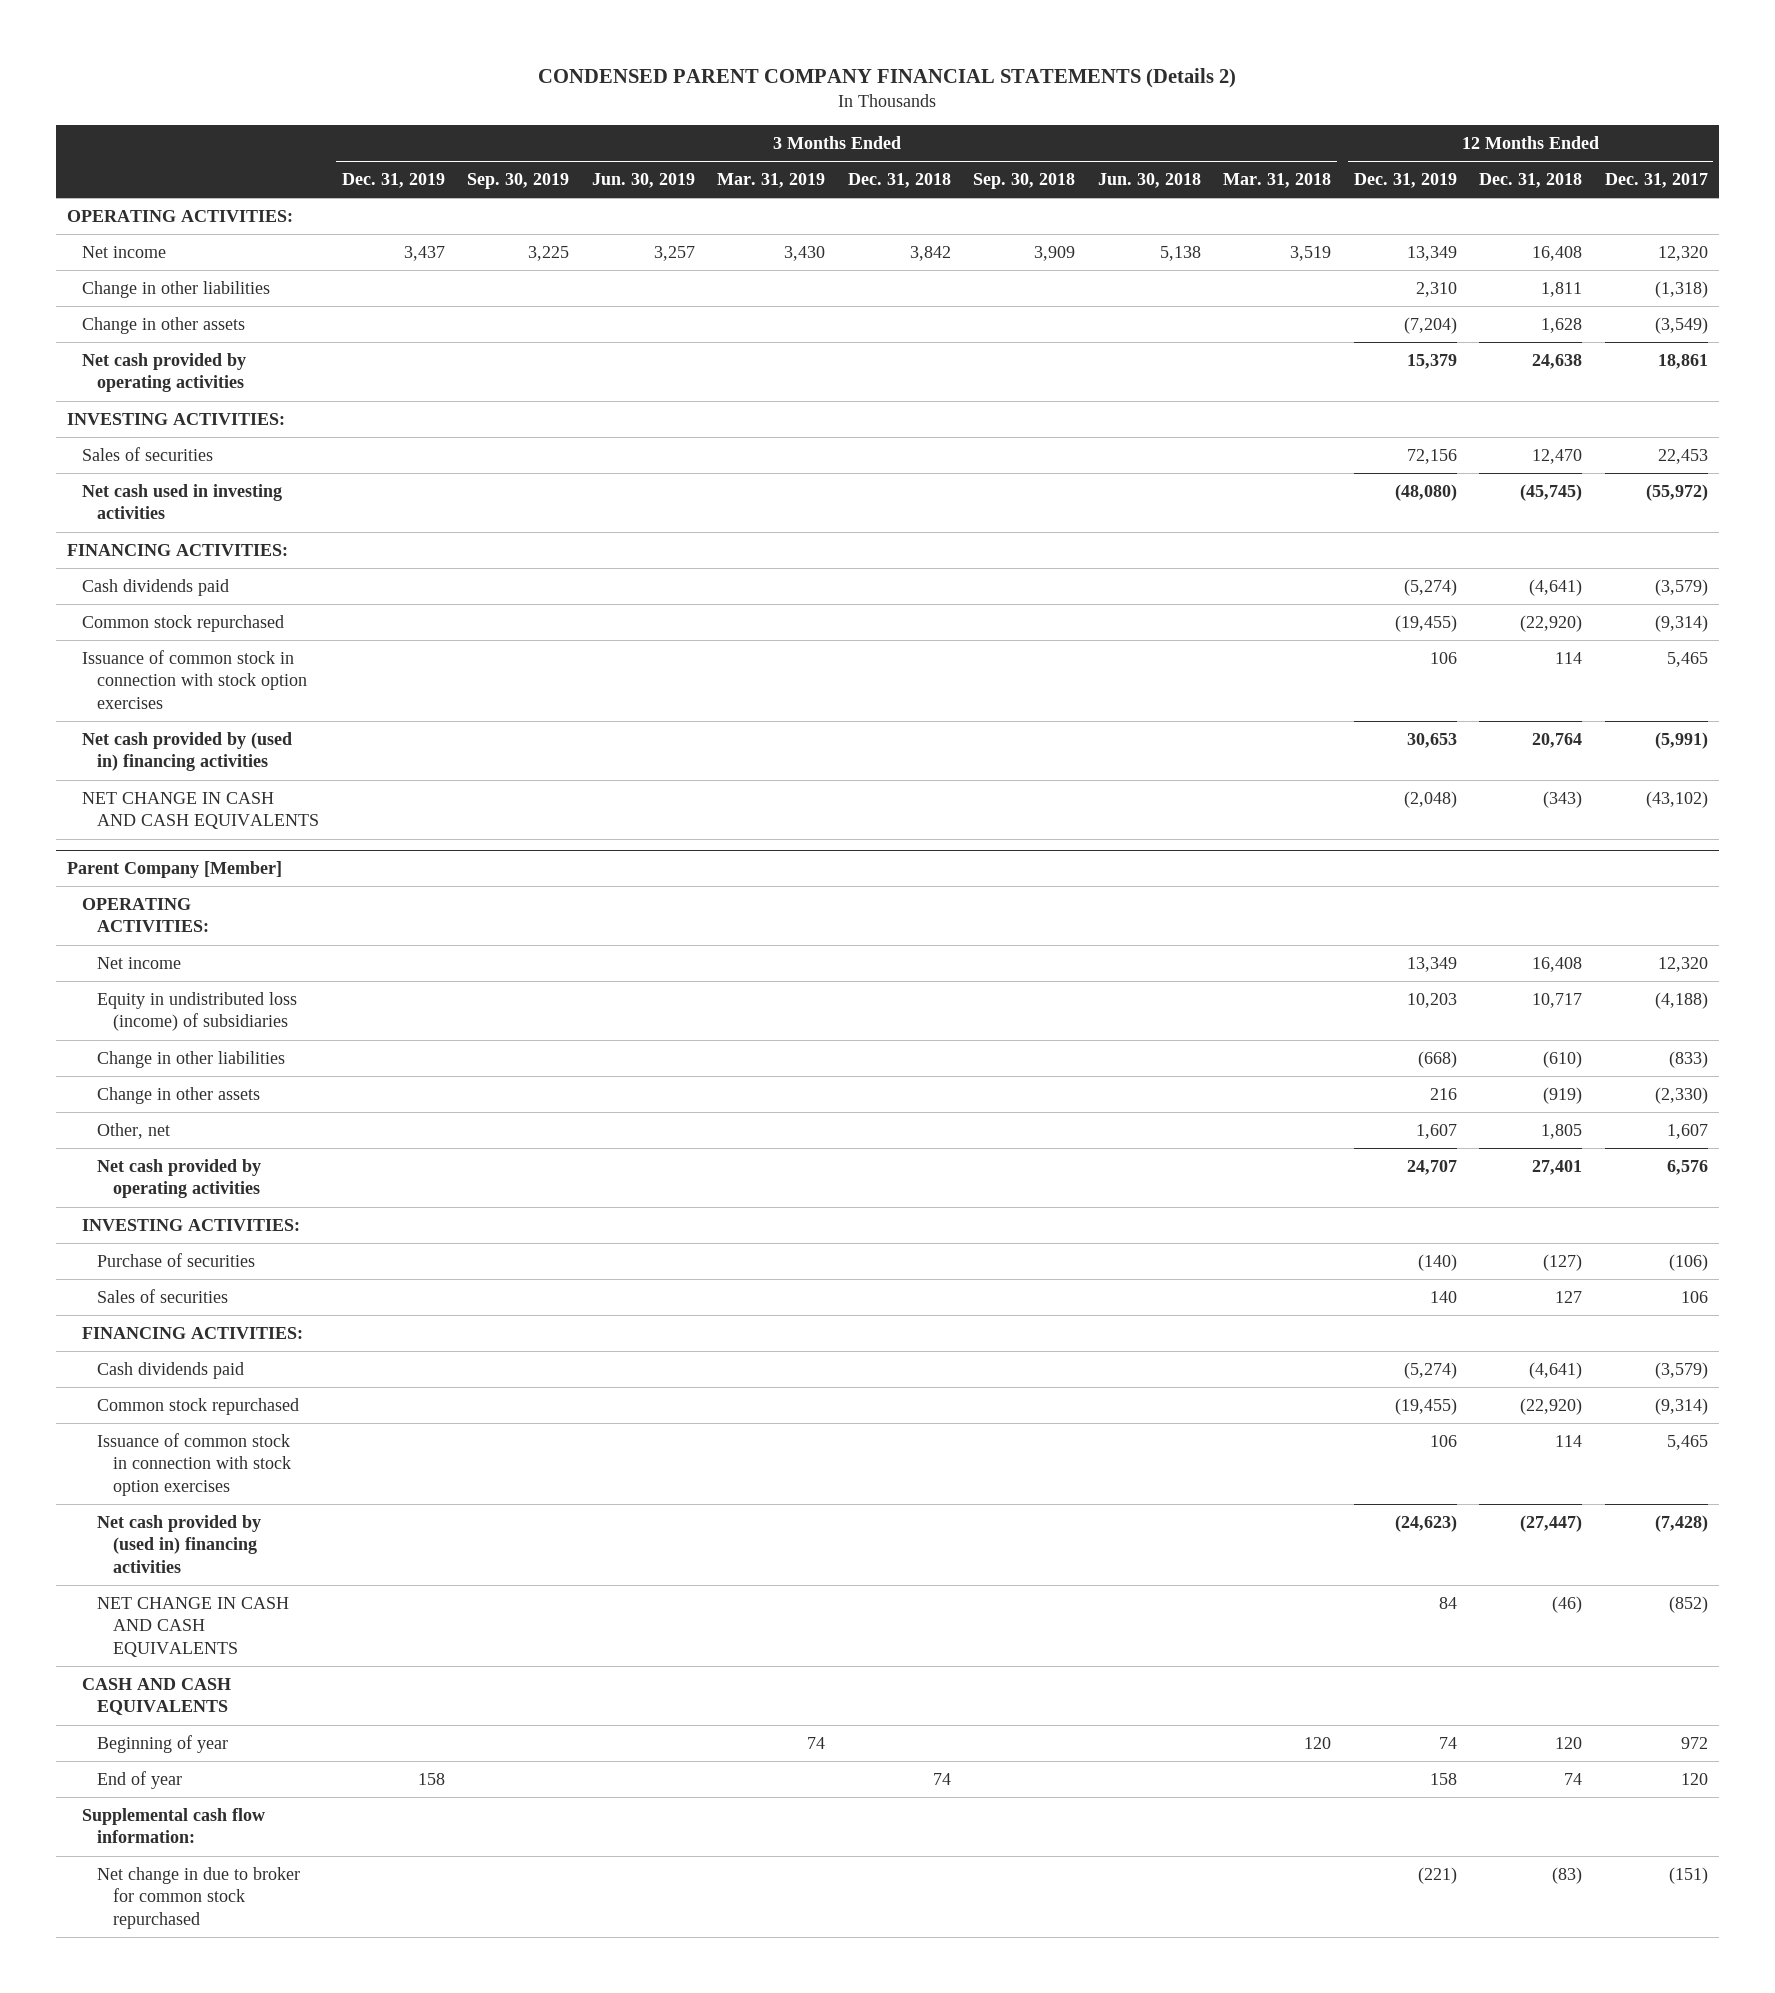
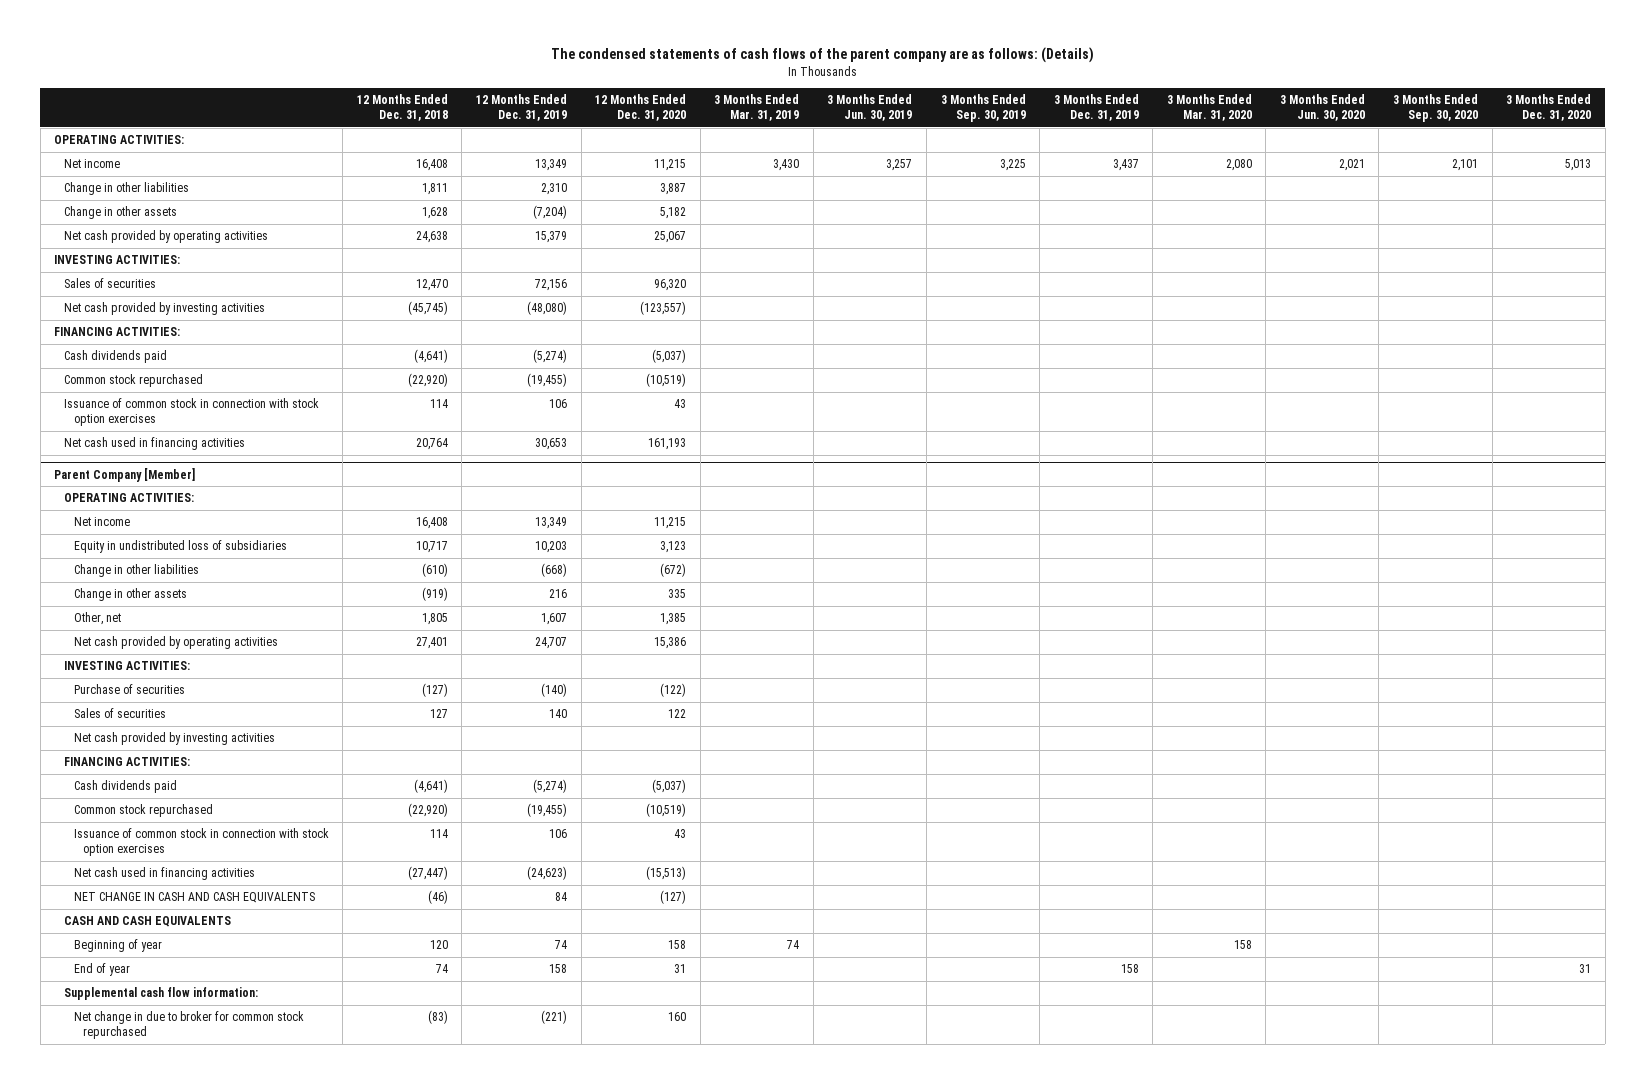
- CONDENSED PARENT COMPANY FINANCIAL STATEMENTS (Details 2)
+ The condensed statements of cash flows of the parent company are as follows: (Details)
- | 3 Months Ended Dec. 31, 2019 | 3 Months Ended Sep. 30, 2019 | 3 Months Ended Jun. 30, 2019 | 3 Months Ended Mar. 31, 2019 | 3 Months Ended Dec. 31, 2018 | 3 Months Ended Sep. 30, 2018 | 3 Months Ended Jun. 30, 2018 | 3 Months Ended Mar. 31, 2018 | 12 Months Ended Dec. 31, 2019 | 12 Months Ended Dec. 31, 2018 | 12 Months Ended Dec. 31, 2017
+ | 12 Months Ended Dec. 31, 2018 | 12 Months Ended Dec. 31, 2019 | 12 Months Ended Dec. 31, 2020 | 3 Months Ended Mar. 31, 2019 | 3 Months Ended Jun. 30, 2019 | 3 Months Ended Sep. 30, 2019 | 3 Months Ended Dec. 31, 2019 | 3 Months Ended Mar. 31, 2020 | 3 Months Ended Jun. 30, 2020 | 3 Months Ended Sep. 30, 2020 | 3 Months Ended Dec. 31, 2020
- Net cash used in investing activities | | | | | | | | | (48,080) | (45,745) | (55,972)
+ Net cash provided by investing activities | (45,745) | (48,080) | (123,557) | | | | | | | |
- Net cash provided by (used in) financing activities | | | | | | | | | 30,653 | 20,764 | (5,991)
- NET CHANGE IN CASH AND CASH EQUIVALENTS | | | | | | | | | (2,048) | (343) | (43,102)
+ Net cash used in financing activities | 20,764 | 30,653 | 161,193 | | | | | | | |
@ Parent Company [Member]
- Equity in undistributed loss (income) of subsidiaries | | | | | | | | | 10,203 | 10,717 | (4,188)
+ Equity in undistributed loss of subsidiaries | 10,717 | 10,203 | 3,123 | | | | | | | |
+ Net cash provided by investing activities
- Net cash provided by (used in) financing activities | | | | | | | | | (24,623) | (27,447) | (7,428)
+ Net cash used in financing activities | (27,447) | (24,623) | (15,513) | | | | | | | |

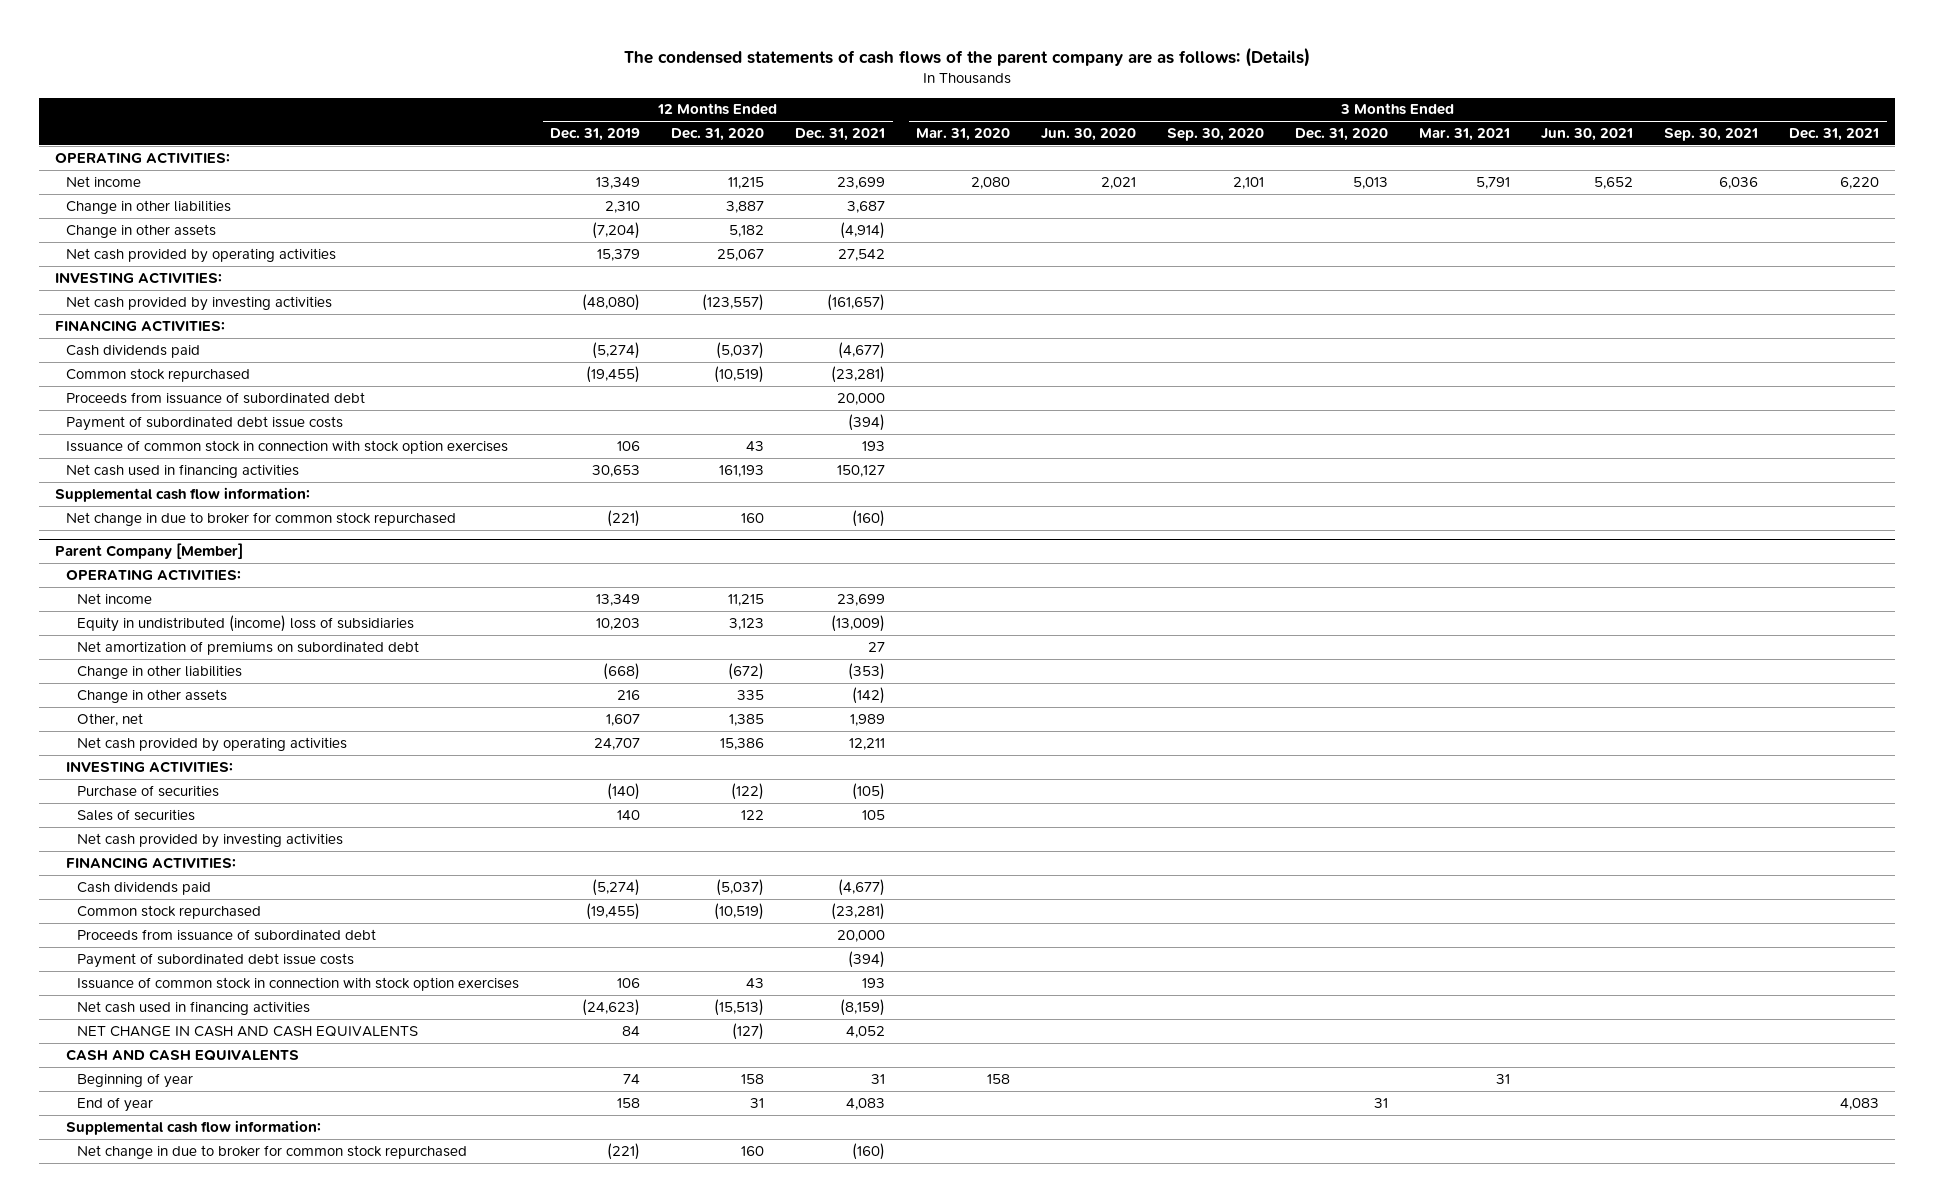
- | 12 Months Ended Dec. 31, 2018 | 12 Months Ended Dec. 31, 2019 | 12 Months Ended Dec. 31, 2020 | 3 Months Ended Mar. 31, 2019 | 3 Months Ended Jun. 30, 2019 | 3 Months Ended Sep. 30, 2019 | 3 Months Ended Dec. 31, 2019 | 3 Months Ended Mar. 31, 2020 | 3 Months Ended Jun. 30, 2020 | 3 Months Ended Sep. 30, 2020 | 3 Months Ended Dec. 31, 2020
+ | 12 Months Ended Dec. 31, 2019 | 12 Months Ended Dec. 31, 2020 | 12 Months Ended Dec. 31, 2021 | 3 Months Ended Mar. 31, 2020 | 3 Months Ended Jun. 30, 2020 | 3 Months Ended Sep. 30, 2020 | 3 Months Ended Dec. 31, 2020 | 3 Months Ended Mar. 31, 2021 | 3 Months Ended Jun. 30, 2021 | 3 Months Ended Sep. 30, 2021 | 3 Months Ended Dec. 31, 2021
- Sales of securities | 12,470 | 72,156 | 96,320 | | | | | | | |
+ Proceeds from issuance of subordinated debt | | | 20,000 | | | | | | | |
+ Payment of subordinated debt issue costs | | | (394) | | | | | | | |
+ Supplemental cash flow information:
+ Net change in due to broker for common stock repurchased | (221) | 160 | (160) | | | | | | | |
@ Parent Company [Member]
- Equity in undistributed loss of subsidiaries | 10,717 | 10,203 | 3,123 | | | | | | | |
+ Equity in undistributed (income) loss of subsidiaries | 10,203 | 3,123 | (13,009) | | | | | | | |
+ Net amortization of premiums on subordinated debt | | | 27 | | | | | | | |
+ Proceeds from issuance of subordinated debt | | | 20,000 | | | | | | | |
+ Payment of subordinated debt issue costs | | | (394) | | | | | | | |

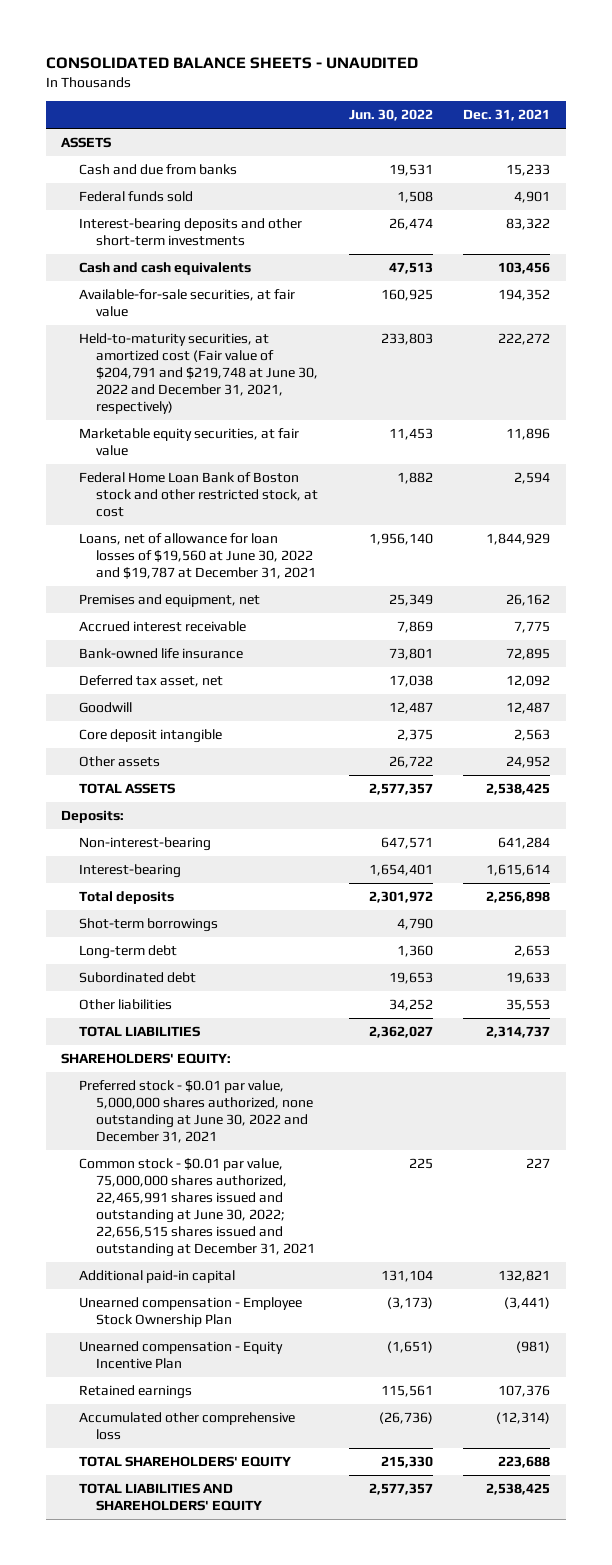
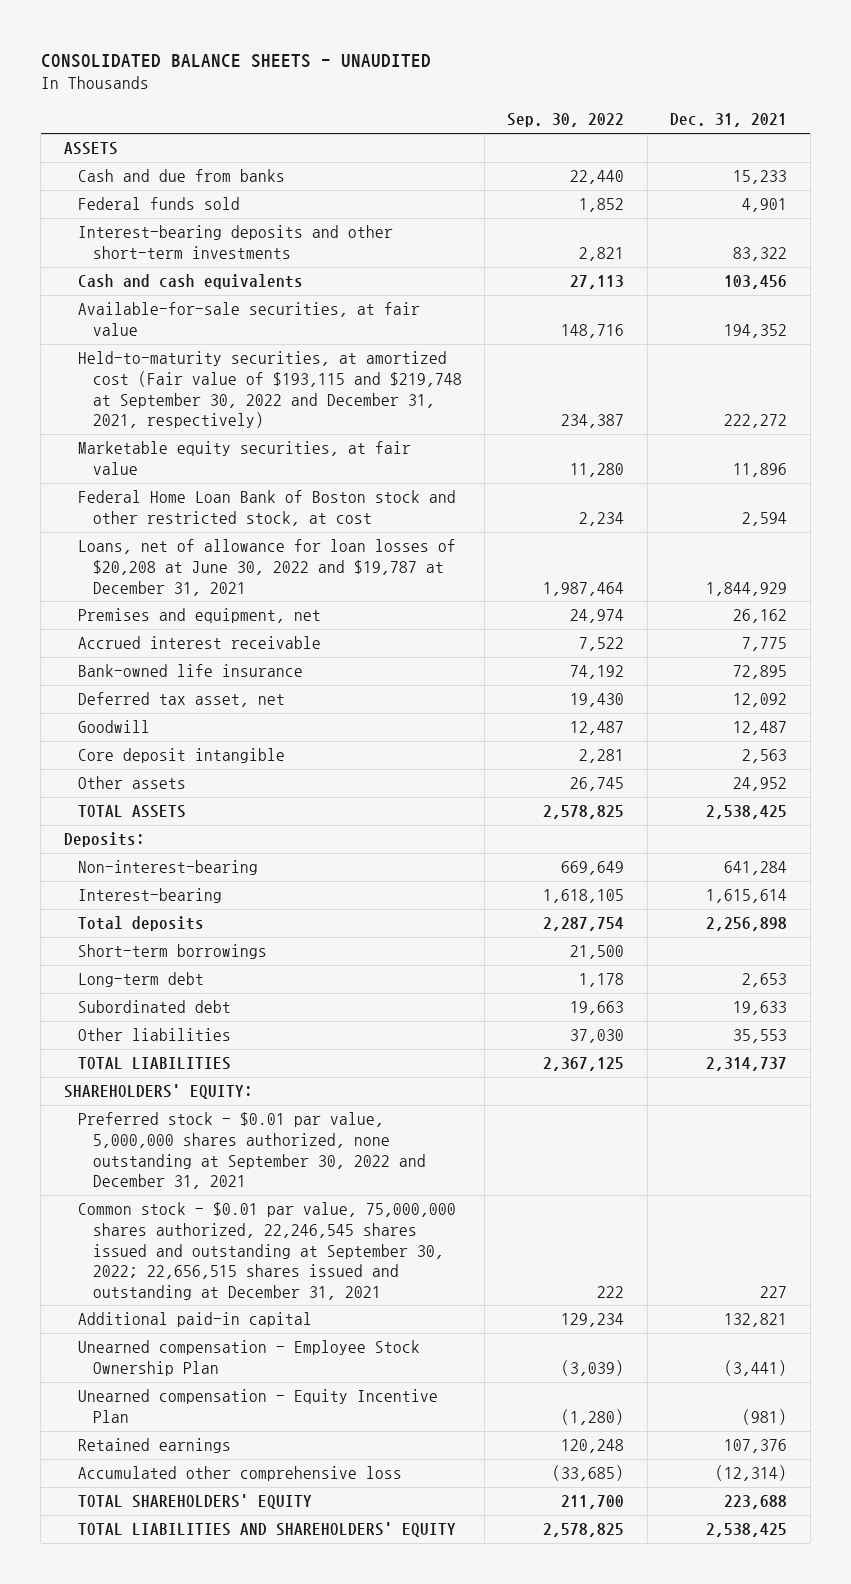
- | Jun. 30, 2022 | Dec. 31, 2021
+ | Sep. 30, 2022 | Dec. 31, 2021
- Held-to-maturity securities, at amortized cost (Fair value of $204,791 and $219,748 at June 30, 2022 and December 31, 2021, respectively) | 233,803 | 222,272
+ Held-to-maturity securities, at amortized cost (Fair value of $193,115 and $219,748 at September 30, 2022 and December 31, 2021, respectively) | 234,387 | 222,272
- Loans, net of allowance for loan losses of $19,560 at June 30, 2022 and $19,787 at December 31, 2021 | 1,956,140 | 1,844,929
+ Loans, net of allowance for loan losses of $20,208 at June 30, 2022 and $19,787 at December 31, 2021 | 1,987,464 | 1,844,929
- Shot-term borrowings | 4,790 |
+ Short-term borrowings | 21,500 |
- Preferred stock - $0.01 par value, 5,000,000 shares authorized, none outstanding at June 30, 2022 and December 31, 2021
- Common stock - $0.01 par value, 75,000,000 shares authorized, 22,465,991 shares issued and outstanding at June 30, 2022; 22,656,515 shares issued and outstanding at December 31, 2021 | 225 | 227
+ Preferred stock - $0.01 par value, 5,000,000 shares authorized, none outstanding at September 30, 2022 and December 31, 2021
+ Common stock - $0.01 par value, 75,000,000 shares authorized, 22,246,545 shares issued and outstanding at September 30, 2022; 22,656,515 shares issued and outstanding at December 31, 2021 | 222 | 227

